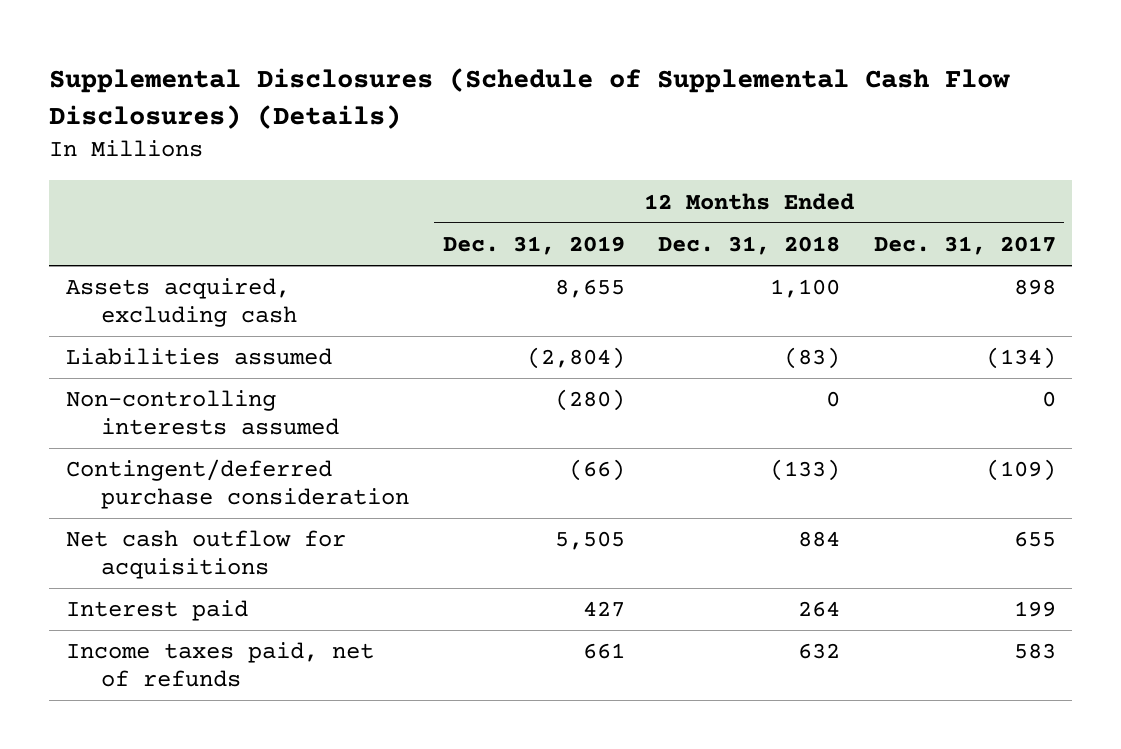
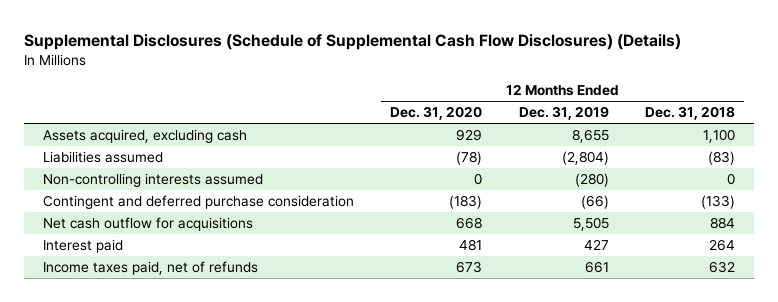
- | 12 Months Ended Dec. 31, 2019 | 12 Months Ended Dec. 31, 2018 | 12 Months Ended Dec. 31, 2017
+ | 12 Months Ended Dec. 31, 2020 | 12 Months Ended Dec. 31, 2019 | 12 Months Ended Dec. 31, 2018
- Contingent/deferred purchase consideration | (66) | (133) | (109)
+ Contingent and deferred purchase consideration | (183) | (66) | (133)

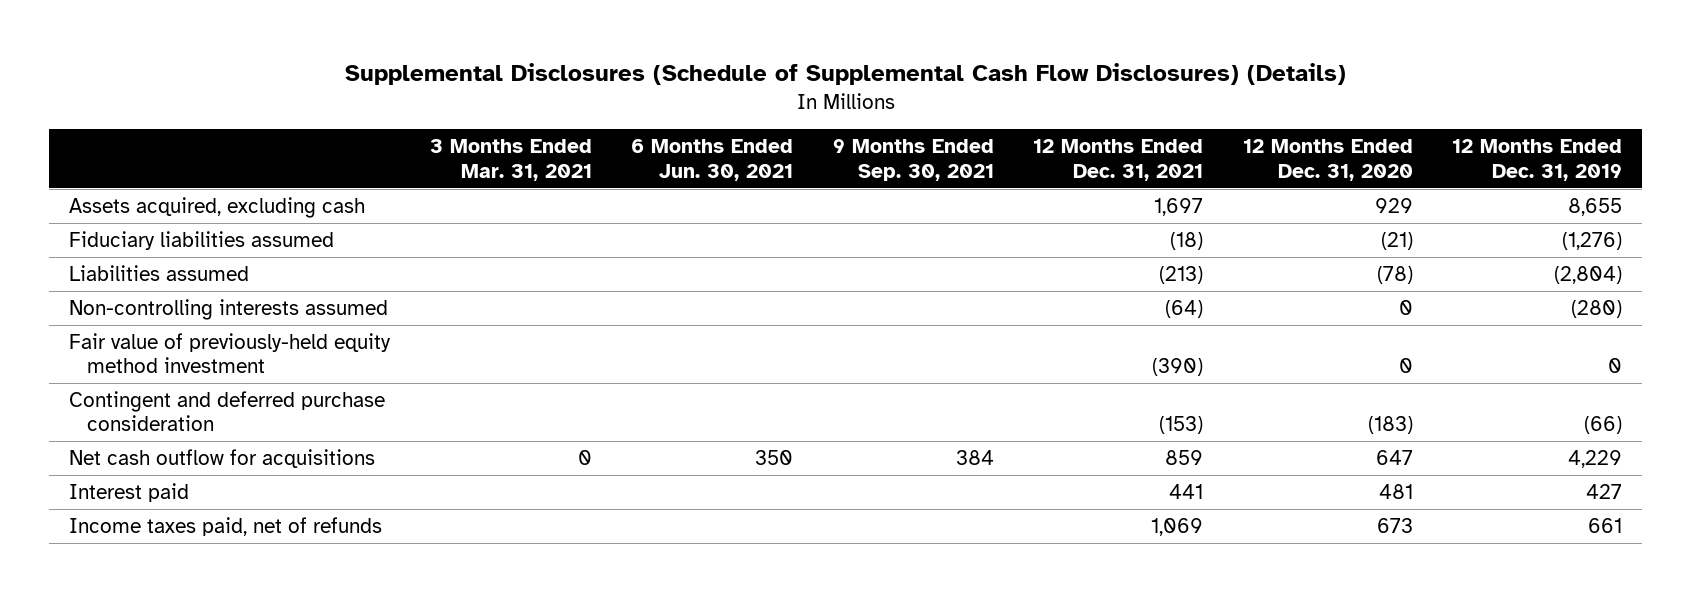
- | 12 Months Ended Dec. 31, 2020 | 12 Months Ended Dec. 31, 2019 | 12 Months Ended Dec. 31, 2018
+ | 3 Months Ended Mar. 31, 2021 | 6 Months Ended Jun. 30, 2021 | 9 Months Ended Sep. 30, 2021 | 12 Months Ended Dec. 31, 2021 | 12 Months Ended Dec. 31, 2020 | 12 Months Ended Dec. 31, 2019
+ Fiduciary liabilities assumed | | | | (18) | (21) | (1,276)
+ Fair value of previously-held equity method investment | | | | (390) | 0 | 0
- Net cash outflow for acquisitions | 668 | 5,505 | 884
+ Net cash outflow for acquisitions | 0 | 350 | 384 | 859 | 647 | 4,229

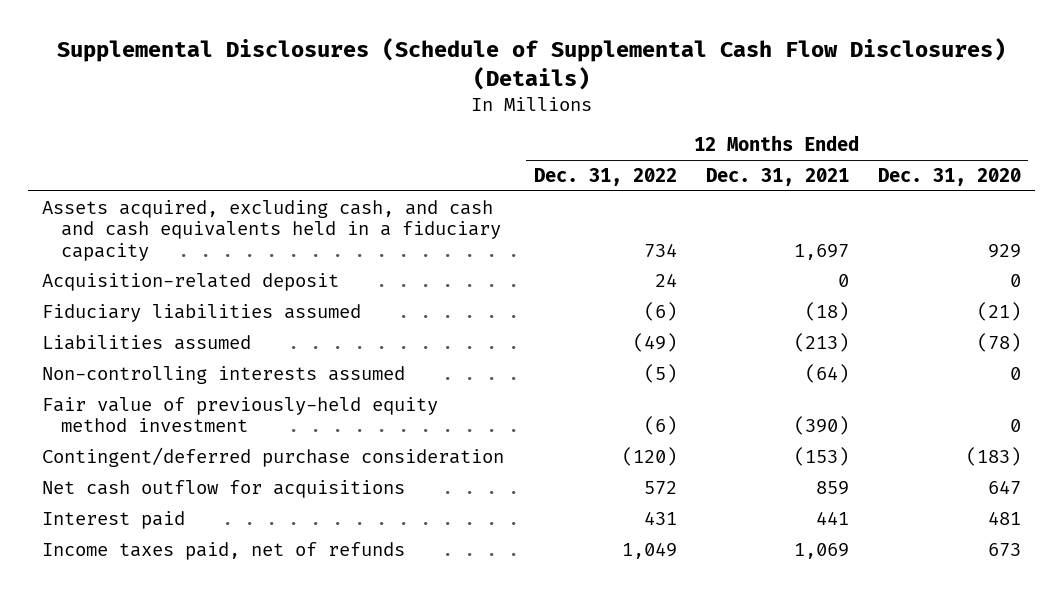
- | 3 Months Ended Mar. 31, 2021 | 6 Months Ended Jun. 30, 2021 | 9 Months Ended Sep. 30, 2021 | 12 Months Ended Dec. 31, 2021 | 12 Months Ended Dec. 31, 2020 | 12 Months Ended Dec. 31, 2019
+ | 12 Months Ended Dec. 31, 2022 | 12 Months Ended Dec. 31, 2021 | 12 Months Ended Dec. 31, 2020
- Assets acquired, excluding cash | | | | 1,697 | 929 | 8,655
+ Assets acquired, excluding cash, and cash and cash equivalents held in a fiduciary capacity | 734 | 1,697 | 929
+ Acquisition-related deposit | 24 | 0 | 0
- Contingent and deferred purchase consideration | | | | (153) | (183) | (66)
+ Contingent/deferred purchase consideration | (120) | (153) | (183)

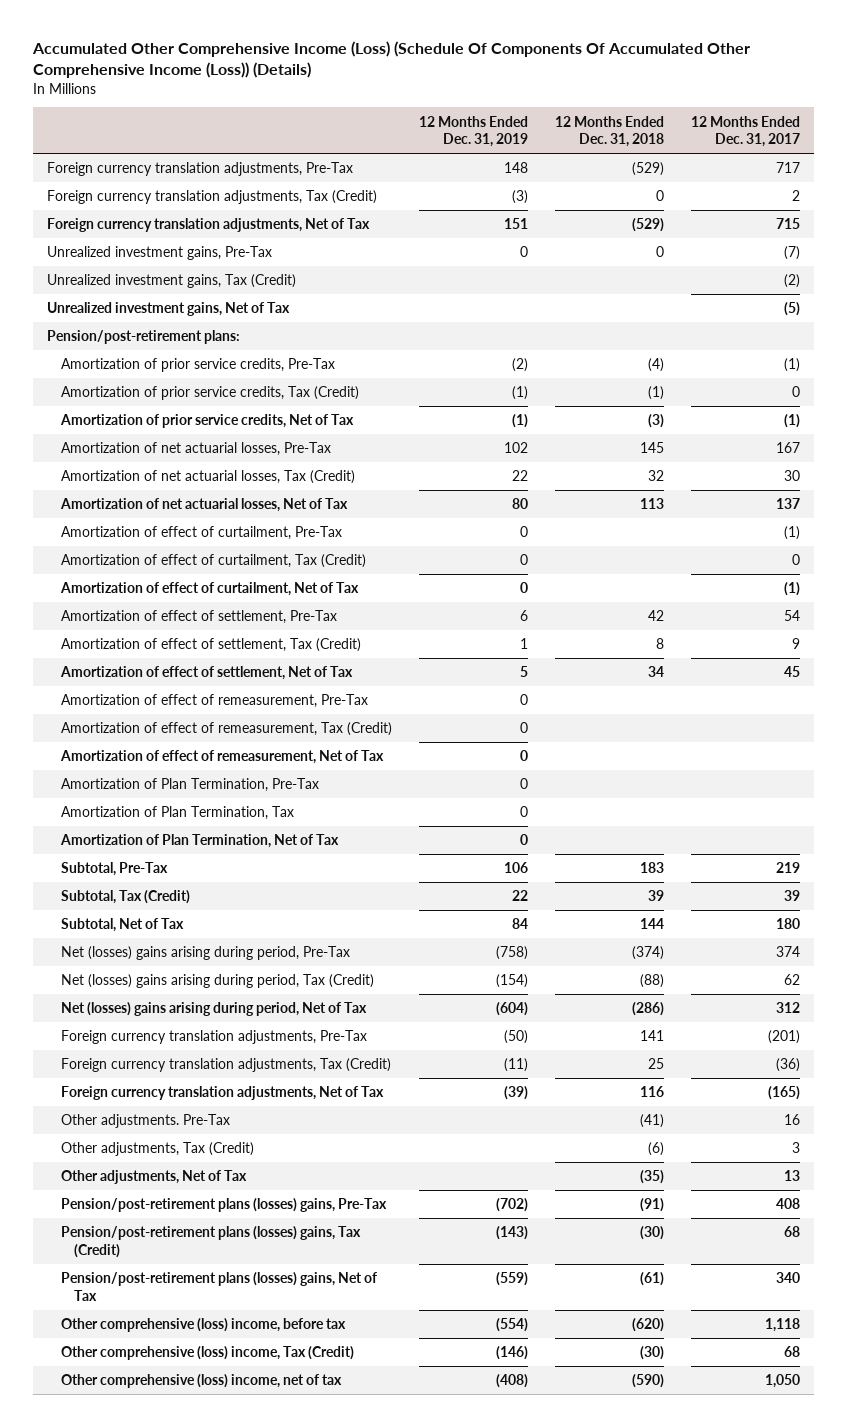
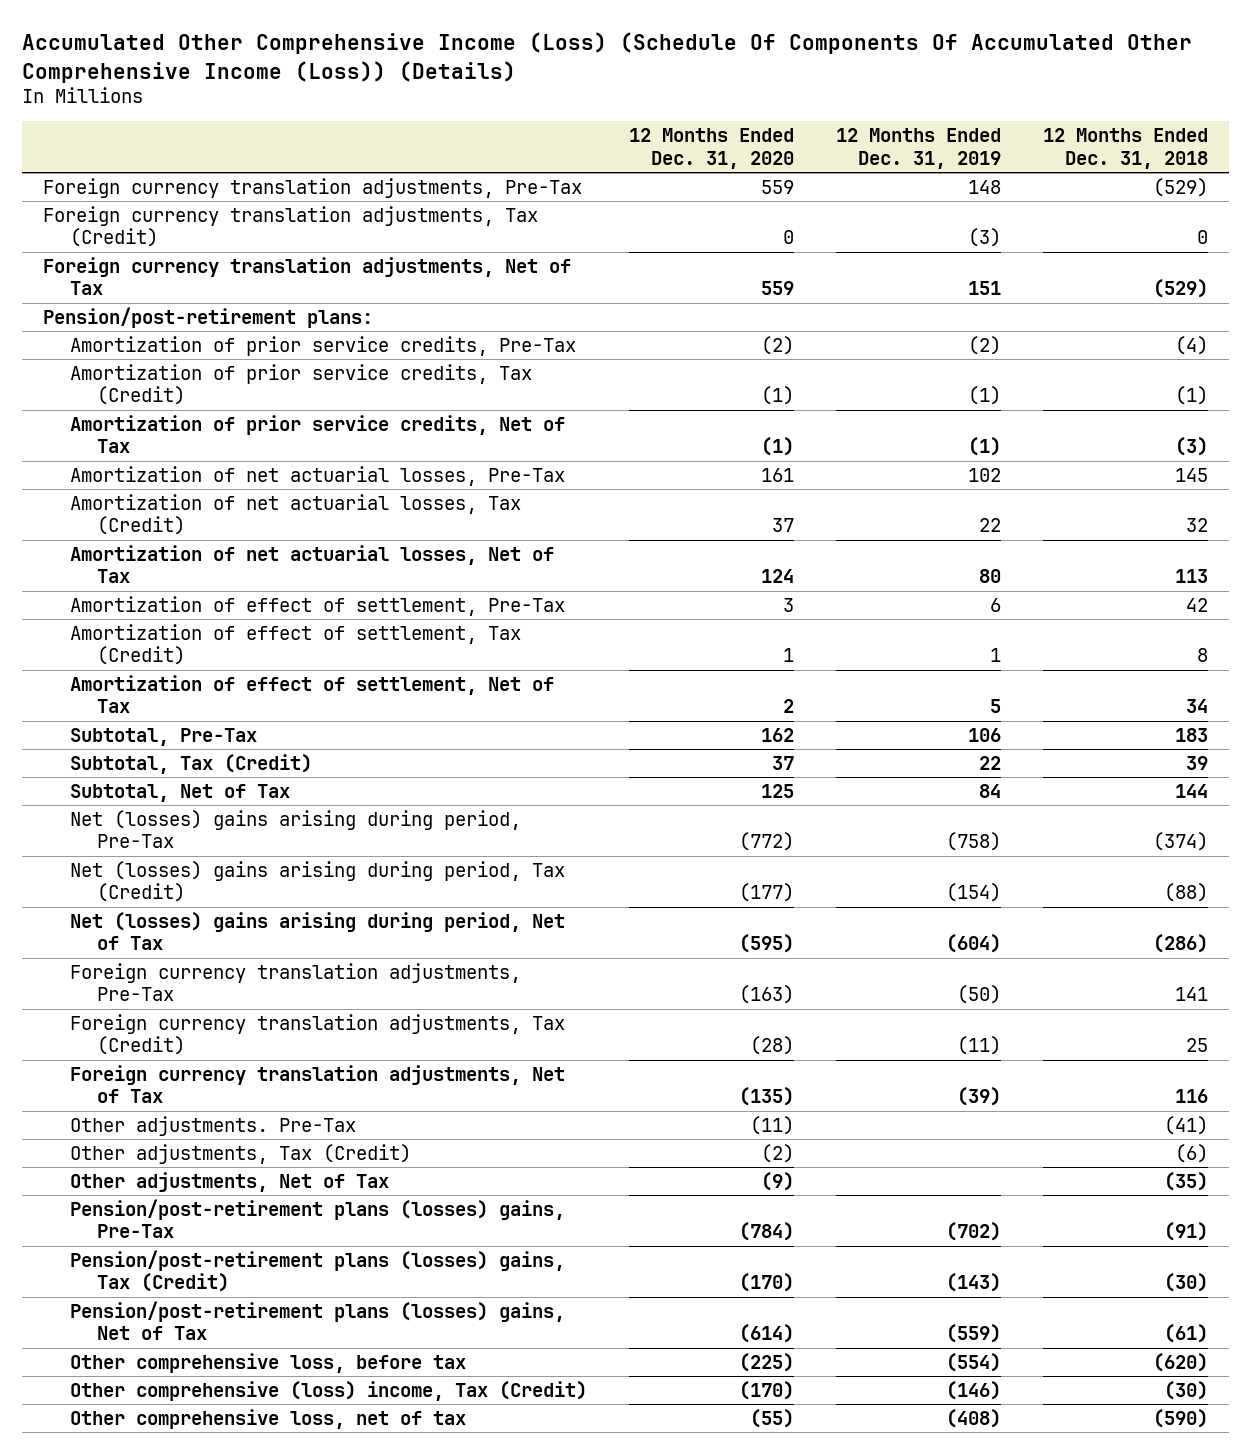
- | 12 Months Ended Dec. 31, 2019 | 12 Months Ended Dec. 31, 2018 | 12 Months Ended Dec. 31, 2017
+ | 12 Months Ended Dec. 31, 2020 | 12 Months Ended Dec. 31, 2019 | 12 Months Ended Dec. 31, 2018
- Unrealized investment gains, Pre-Tax | 0 | 0 | (7)
- Unrealized investment gains, Tax (Credit) | | | (2)
- Unrealized investment gains, Net of Tax | | | (5)
- Amortization of effect of curtailment, Pre-Tax | 0 | | (1)
- Amortization of effect of curtailment, Tax (Credit) | 0 | | 0
- Amortization of effect of curtailment, Net of Tax | 0 | | (1)
- Amortization of effect of remeasurement, Pre-Tax | 0 | |
- Amortization of effect of remeasurement, Tax (Credit) | 0 | |
- Amortization of effect of remeasurement, Net of Tax | 0 | |
- Amortization of Plan Termination, Pre-Tax | 0 | |
- Amortization of Plan Termination, Tax | 0 | |
- Amortization of Plan Termination, Net of Tax | 0 | |
- Other comprehensive (loss) income, before tax | (554) | (620) | 1,118
+ Other comprehensive loss, before tax | (225) | (554) | (620)
- Other comprehensive (loss) income, net of tax | (408) | (590) | 1,050
+ Other comprehensive loss, net of tax | (55) | (408) | (590)

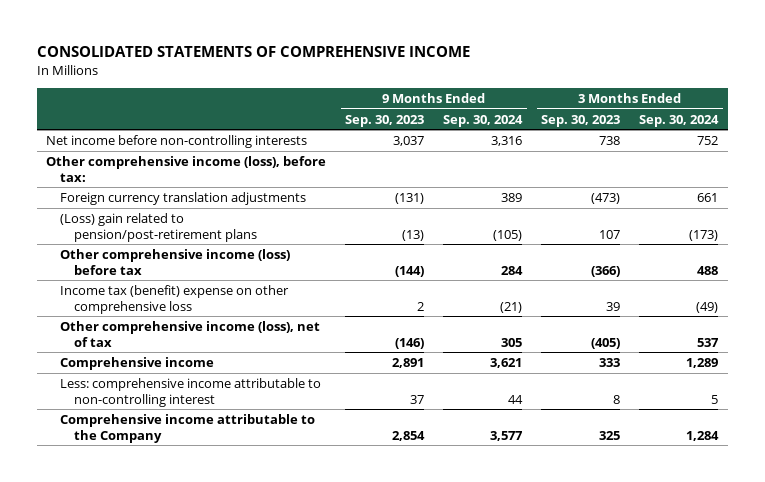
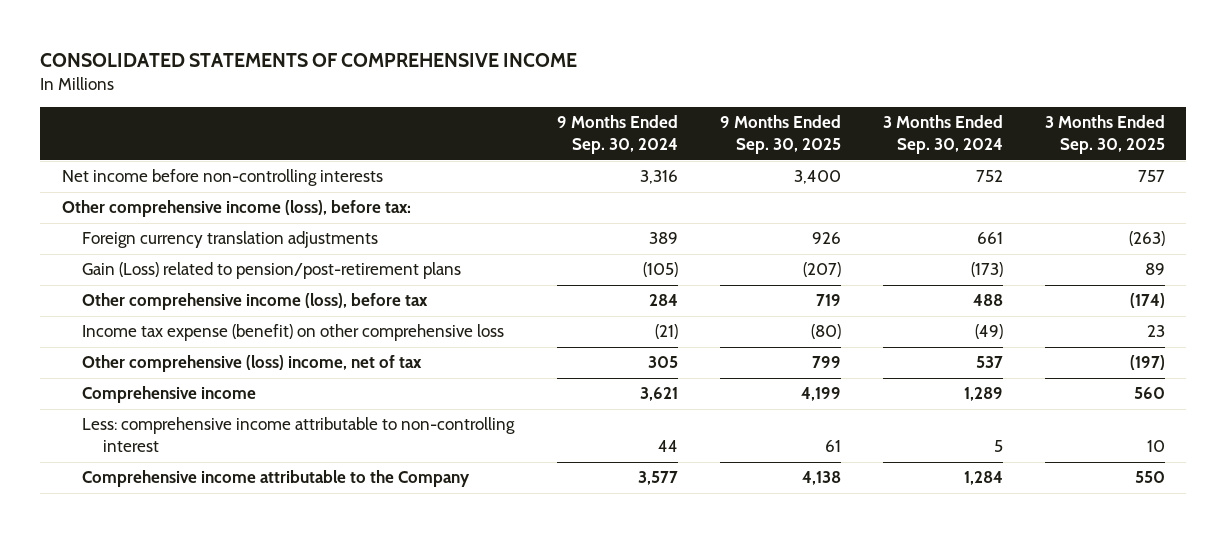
- | 9 Months Ended Sep. 30, 2023 | 9 Months Ended Sep. 30, 2024 | 3 Months Ended Sep. 30, 2023 | 3 Months Ended Sep. 30, 2024
+ | 9 Months Ended Sep. 30, 2024 | 9 Months Ended Sep. 30, 2025 | 3 Months Ended Sep. 30, 2024 | 3 Months Ended Sep. 30, 2025
- (Loss) gain related to pension/post-retirement plans | (13) | (105) | 107 | (173)
- Other comprehensive income (loss) before tax | (144) | 284 | (366) | 488
- Income tax (benefit) expense on other comprehensive loss | 2 | (21) | 39 | (49)
- Other comprehensive income (loss), net of tax | (146) | 305 | (405) | 537
+ Gain (Loss) related to pension/post-retirement plans | (105) | (207) | (173) | 89
+ Other comprehensive income (loss), before tax | 284 | 719 | 488 | (174)
+ Income tax expense (benefit) on other comprehensive loss | (21) | (80) | (49) | 23
+ Other comprehensive (loss) income, net of tax | 305 | 799 | 537 | (197)

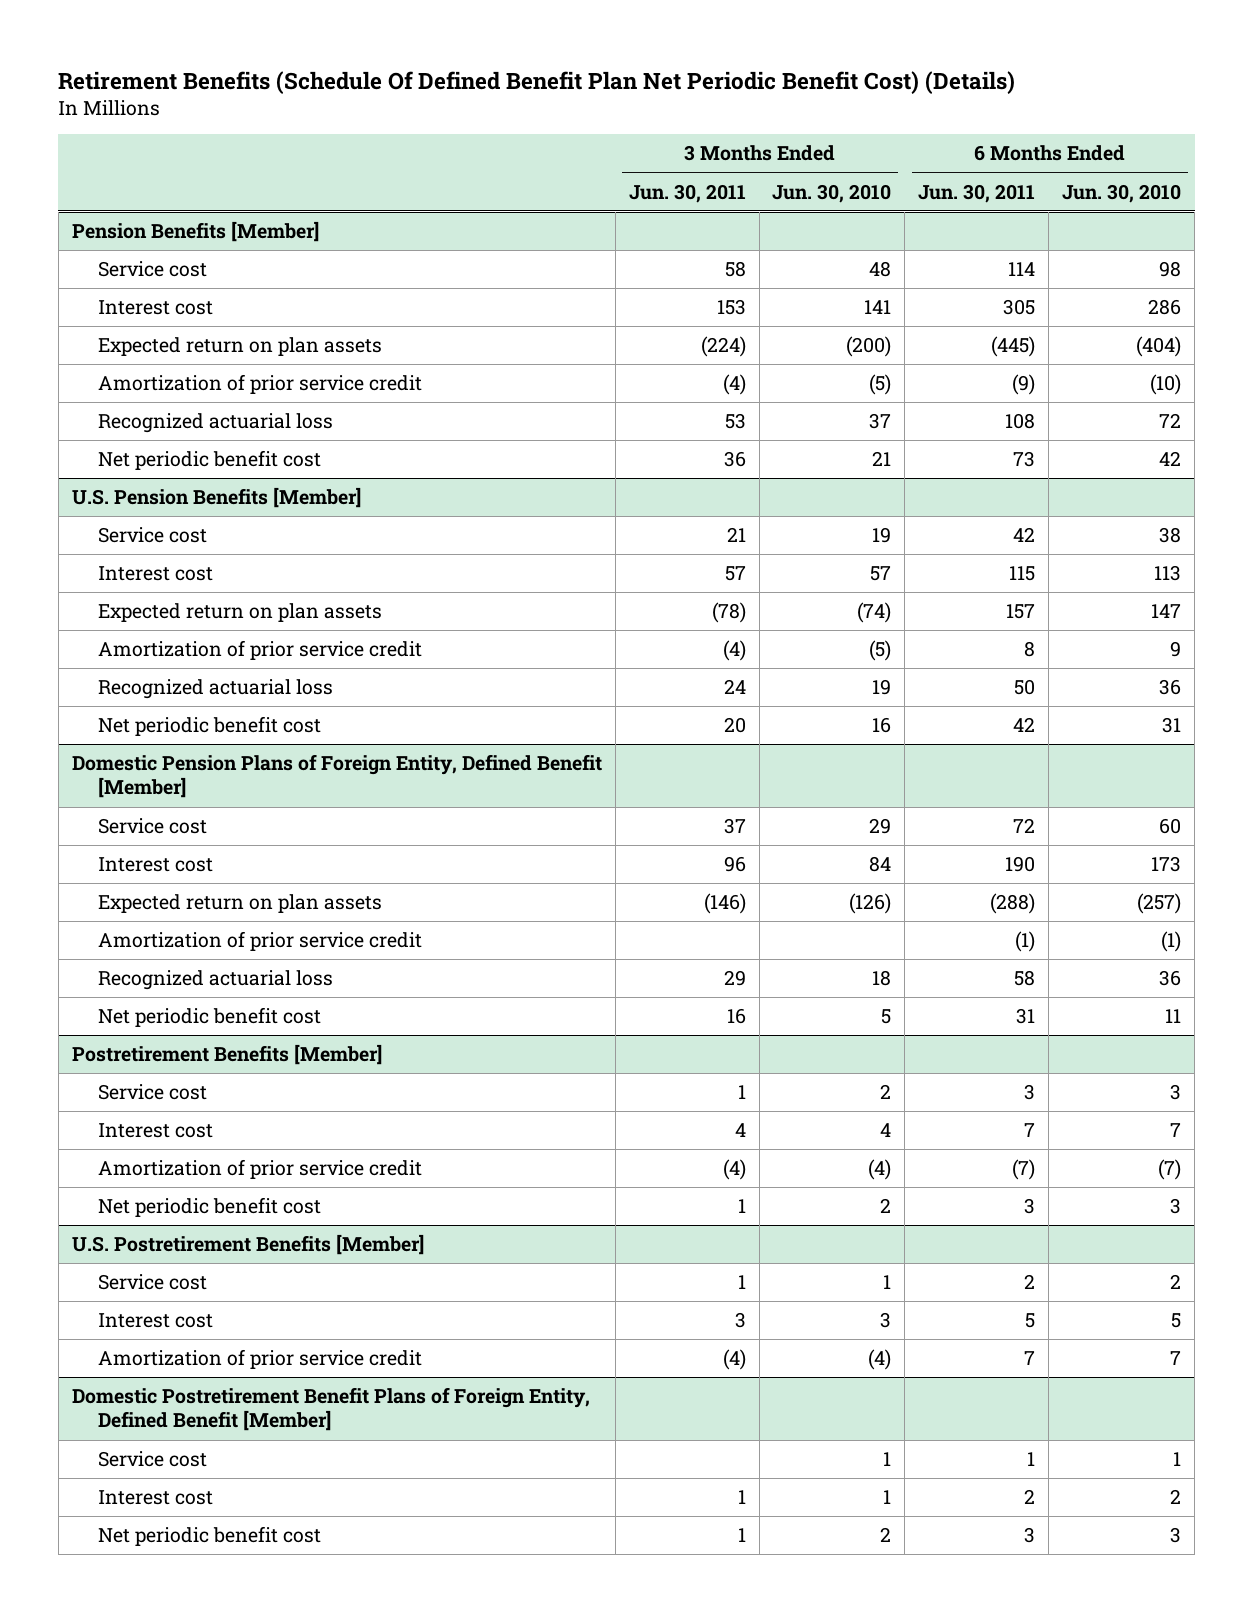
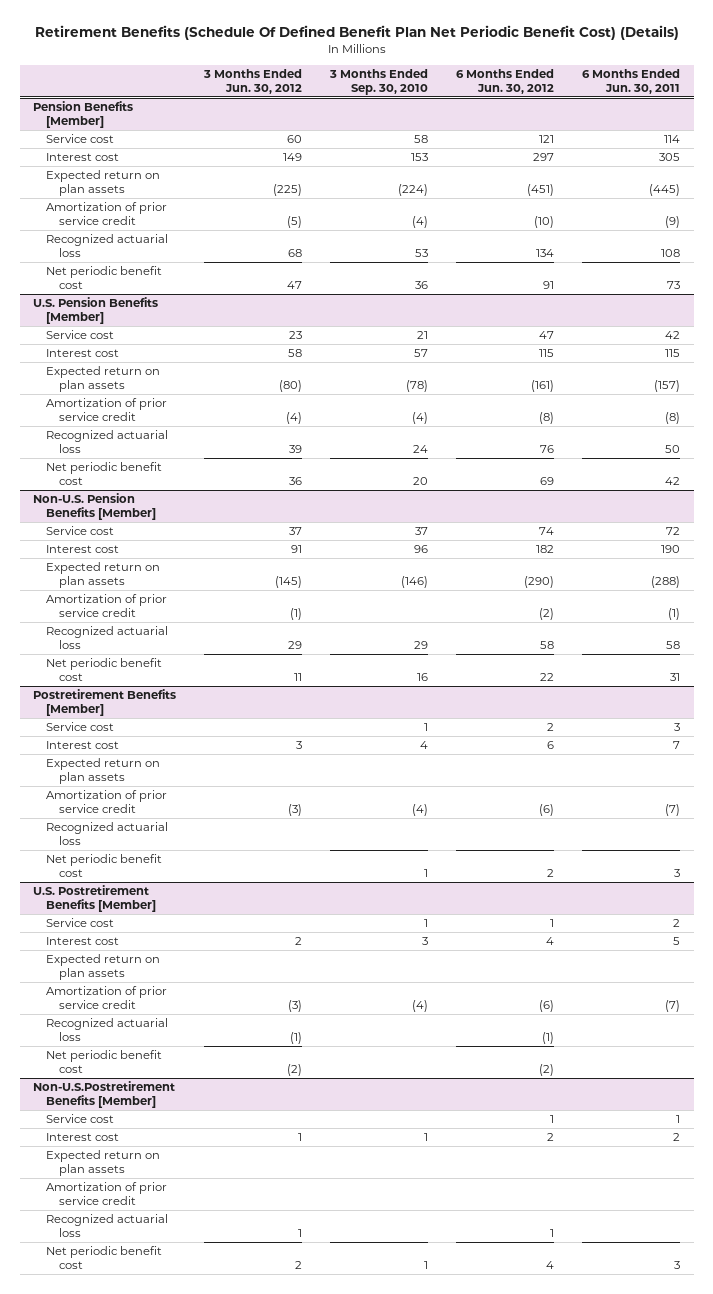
- | 3 Months Ended Jun. 30, 2011 | 3 Months Ended Jun. 30, 2010 | 6 Months Ended Jun. 30, 2011 | 6 Months Ended Jun. 30, 2010
+ | 3 Months Ended Jun. 30, 2012 | 3 Months Ended Sep. 30, 2010 | 6 Months Ended Jun. 30, 2012 | 6 Months Ended Jun. 30, 2011
@ U.S. Pension Benefits [Member]
- Expected return on plan assets | (78) | (74) | 157 | 147
- Amortization of prior service credit | (4) | (5) | 8 | 9
+ Expected return on plan assets | (80) | (78) | (161) | (157)
+ Amortization of prior service credit | (4) | (4) | (8) | (8)
- Domestic Pension Plans of Foreign Entity, Defined Benefit [Member]
+ Non-U.S. Pension Benefits [Member]
@ Postretirement Benefits [Member]
+ Expected return on plan assets
+ Recognized actuarial loss
@ U.S. Postretirement Benefits [Member]
- Amortization of prior service credit | (4) | (4) | 7 | 7
- Domestic Postretirement Benefit Plans of Foreign Entity, Defined Benefit [Member]
@ U.S. Postretirement Benefits [Member]
+ Expected return on plan assets
+ Amortization of prior service credit | (3) | (4) | (6) | (7)
+ Recognized actuarial loss | (1) | | (1) |
+ Net periodic benefit cost | (2) | | (2) |
+ Non-U.S.Postretirement Benefits [Member]
+ Expected return on plan assets
+ Amortization of prior service credit
+ Recognized actuarial loss | 1 | | 1 |

